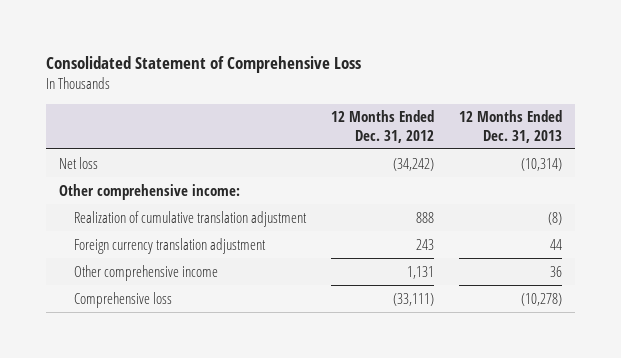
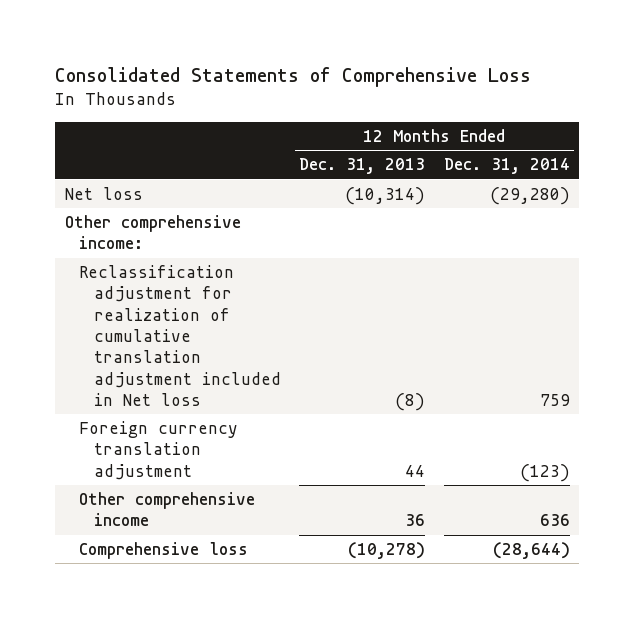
- Consolidated Statement of Comprehensive Loss
+ Consolidated Statements of Comprehensive Loss
- | 12 Months Ended Dec. 31, 2012 | 12 Months Ended Dec. 31, 2013
+ | 12 Months Ended Dec. 31, 2013 | 12 Months Ended Dec. 31, 2014
- Realization of cumulative translation adjustment | 888 | (8)
+ Reclassification adjustment for realization of cumulative translation adjustment included in Net loss | (8) | 759

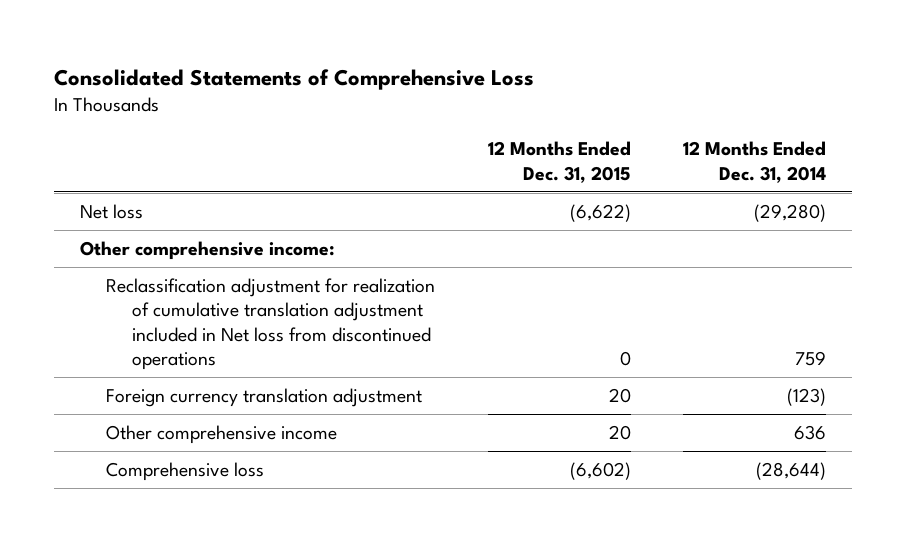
- | 12 Months Ended Dec. 31, 2013 | 12 Months Ended Dec. 31, 2014
+ | 12 Months Ended Dec. 31, 2015 | 12 Months Ended Dec. 31, 2014
- Reclassification adjustment for realization of cumulative translation adjustment included in Net loss | (8) | 759
+ Reclassification adjustment for realization of cumulative translation adjustment included in Net loss from discontinued operations | 0 | 759

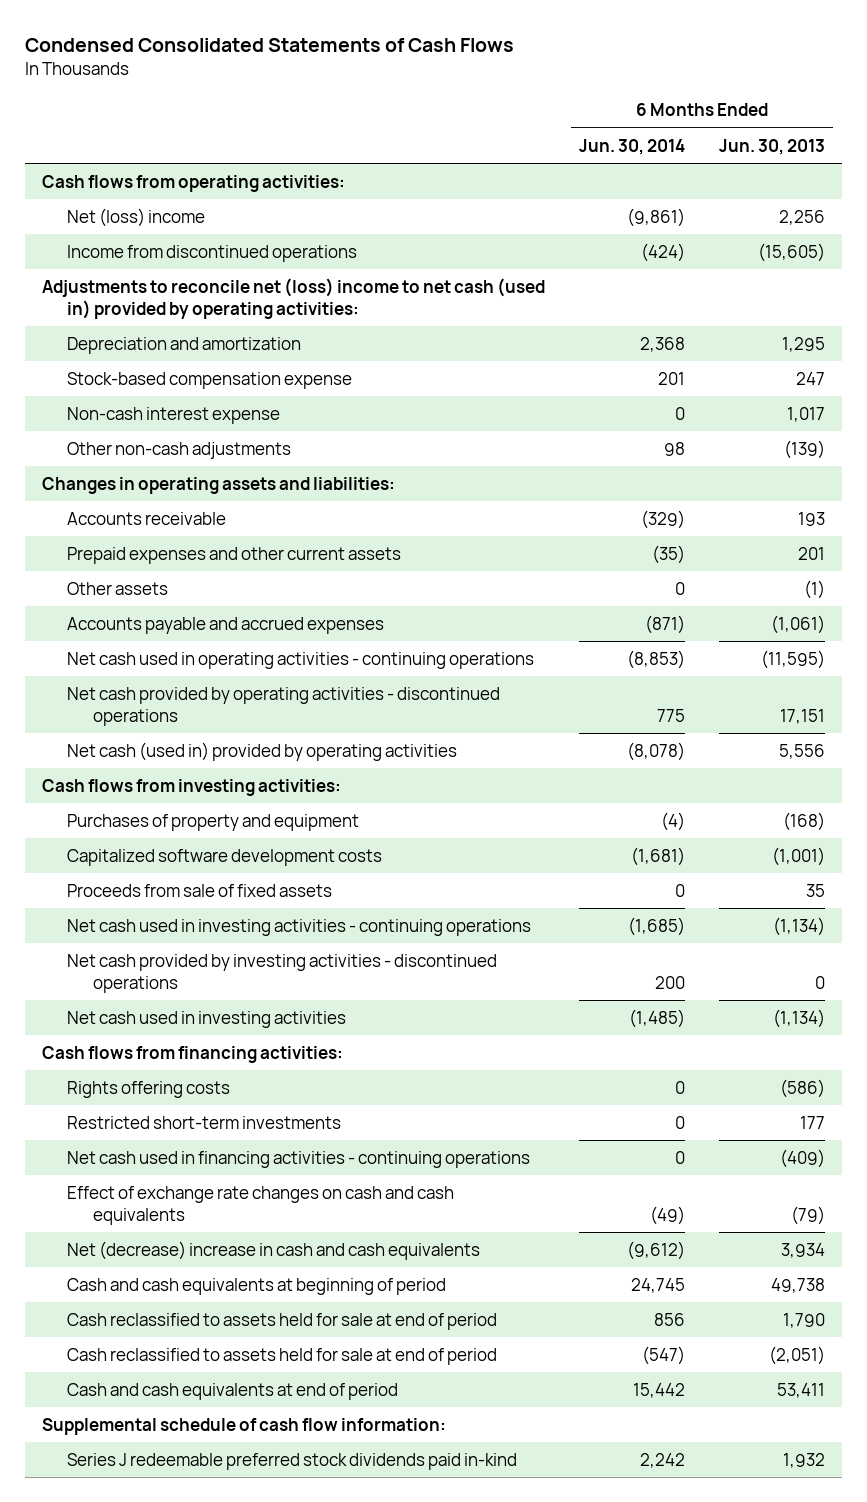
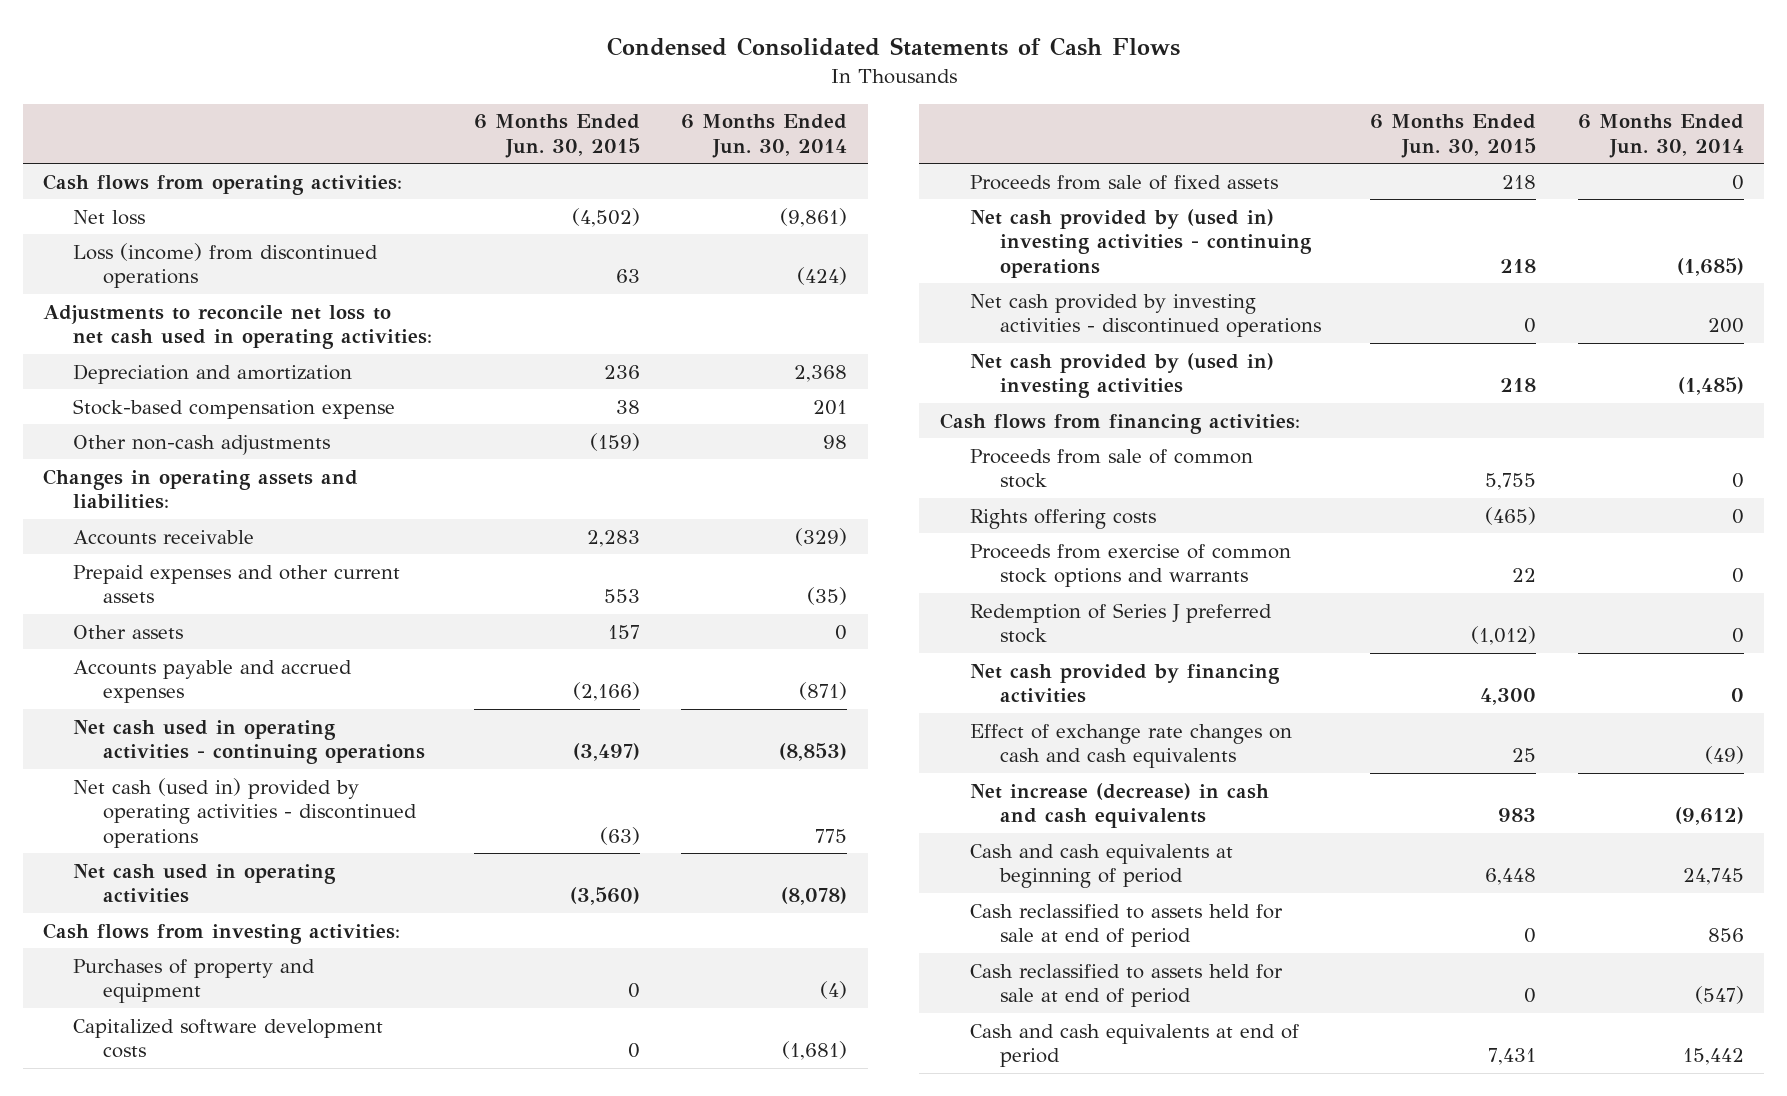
- | 6 Months Ended Jun. 30, 2014 | 6 Months Ended Jun. 30, 2013
+ | 6 Months Ended Jun. 30, 2015 | 6 Months Ended Jun. 30, 2014
- Net (loss) income | (9,861) | 2,256
- Income from discontinued operations | (424) | (15,605)
- Adjustments to reconcile net (loss) income to net cash (used in) provided by operating activities:
+ Net loss | (4,502) | (9,861)
+ Loss (income) from discontinued operations | 63 | (424)
+ Adjustments to reconcile net loss to net cash used in operating activities:
- Non-cash interest expense | 0 | 1,017
- Net cash provided by operating activities - discontinued operations | 775 | 17,151
- Net cash (used in) provided by operating activities | (8,078) | 5,556
+ Net cash (used in) provided by operating activities - discontinued operations | (63) | 775
+ Net cash used in operating activities | (3,560) | (8,078)
- Net cash used in investing activities - continuing operations | (1,685) | (1,134)
+ Net cash provided by (used in) investing activities - continuing operations | 218 | (1,685)
- Net cash used in investing activities | (1,485) | (1,134)
+ Net cash provided by (used in) investing activities | 218 | (1,485)
+ Proceeds from sale of common stock | 5,755 | 0
- Restricted short-term investments | 0 | 177
- Net cash used in financing activities - continuing operations | 0 | (409)
+ Proceeds from exercise of common stock options and warrants | 22 | 0
+ Redemption of Series J preferred stock | (1,012) | 0
+ Net cash provided by financing activities | 4,300 | 0
- Net (decrease) increase in cash and cash equivalents | (9,612) | 3,934
+ Net increase (decrease) in cash and cash equivalents | 983 | (9,612)
- Supplemental schedule of cash flow information:
- Series J redeemable preferred stock dividends paid in-kind | 2,242 | 1,932

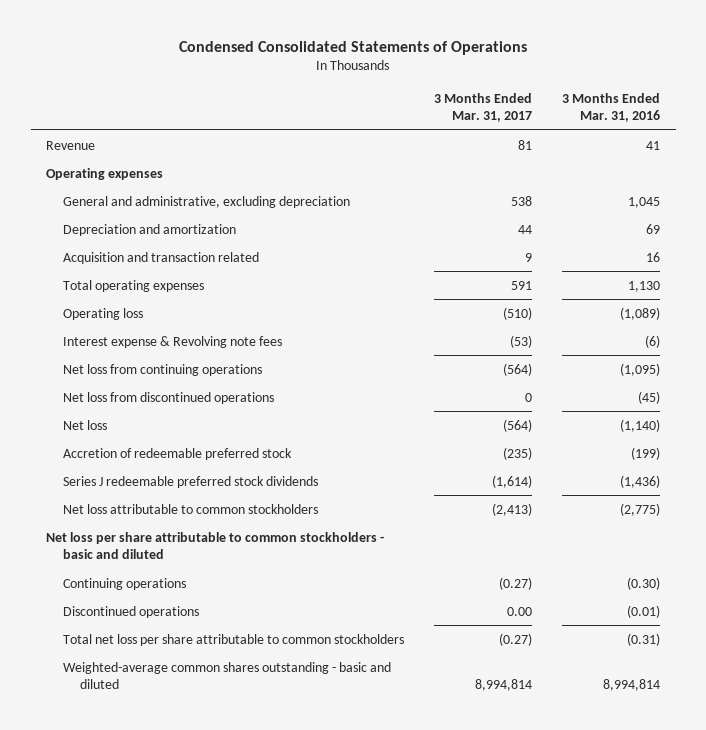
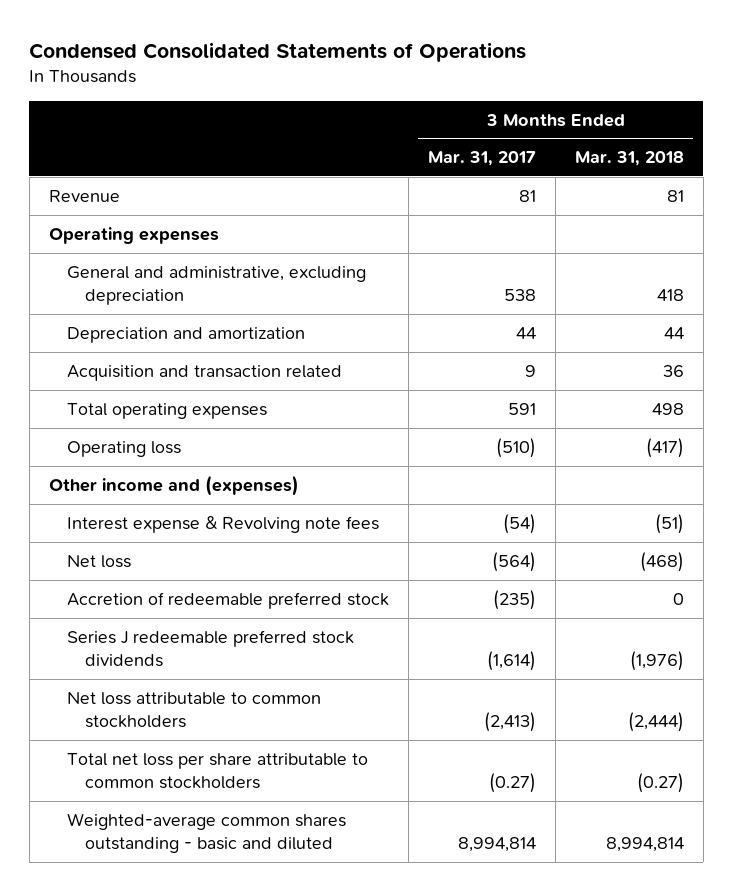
- | 3 Months Ended Mar. 31, 2017 | 3 Months Ended Mar. 31, 2016
+ | 3 Months Ended Mar. 31, 2017 | 3 Months Ended Mar. 31, 2018
- Interest expense & Revolving note fees | (53) | (6)
- Net loss from continuing operations | (564) | (1,095)
- Net loss from discontinued operations | 0 | (45)
+ Other income and (expenses)
+ Interest expense & Revolving note fees | (54) | (51)
- Net loss per share attributable to common stockholders - basic and diluted
- Continuing operations | (0.27) | (0.30)
- Discontinued operations | 0.00 | (0.01)

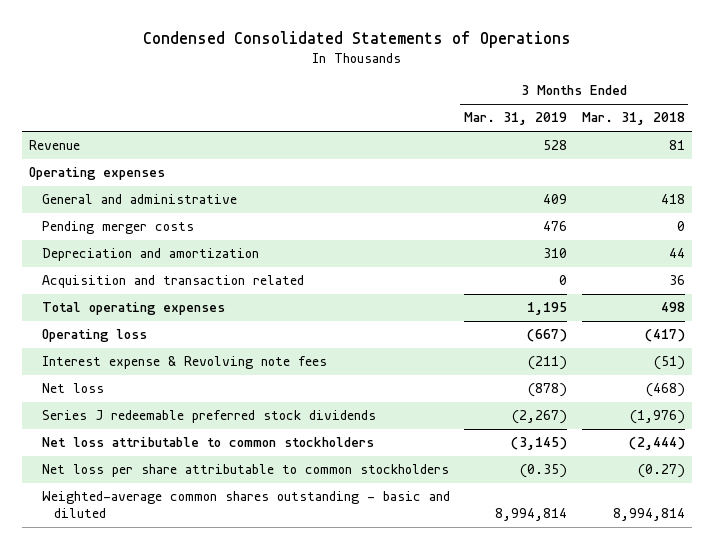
- | 3 Months Ended Mar. 31, 2017 | 3 Months Ended Mar. 31, 2018
+ | 3 Months Ended Mar. 31, 2019 | 3 Months Ended Mar. 31, 2018
- General and administrative, excluding depreciation | 538 | 418
+ General and administrative | 409 | 418
+ Pending merger costs | 476 | 0
- Other income and (expenses)
- Accretion of redeemable preferred stock | (235) | 0
- Total net loss per share attributable to common stockholders | (0.27) | (0.27)
+ Net loss per share attributable to common stockholders | (0.35) | (0.27)

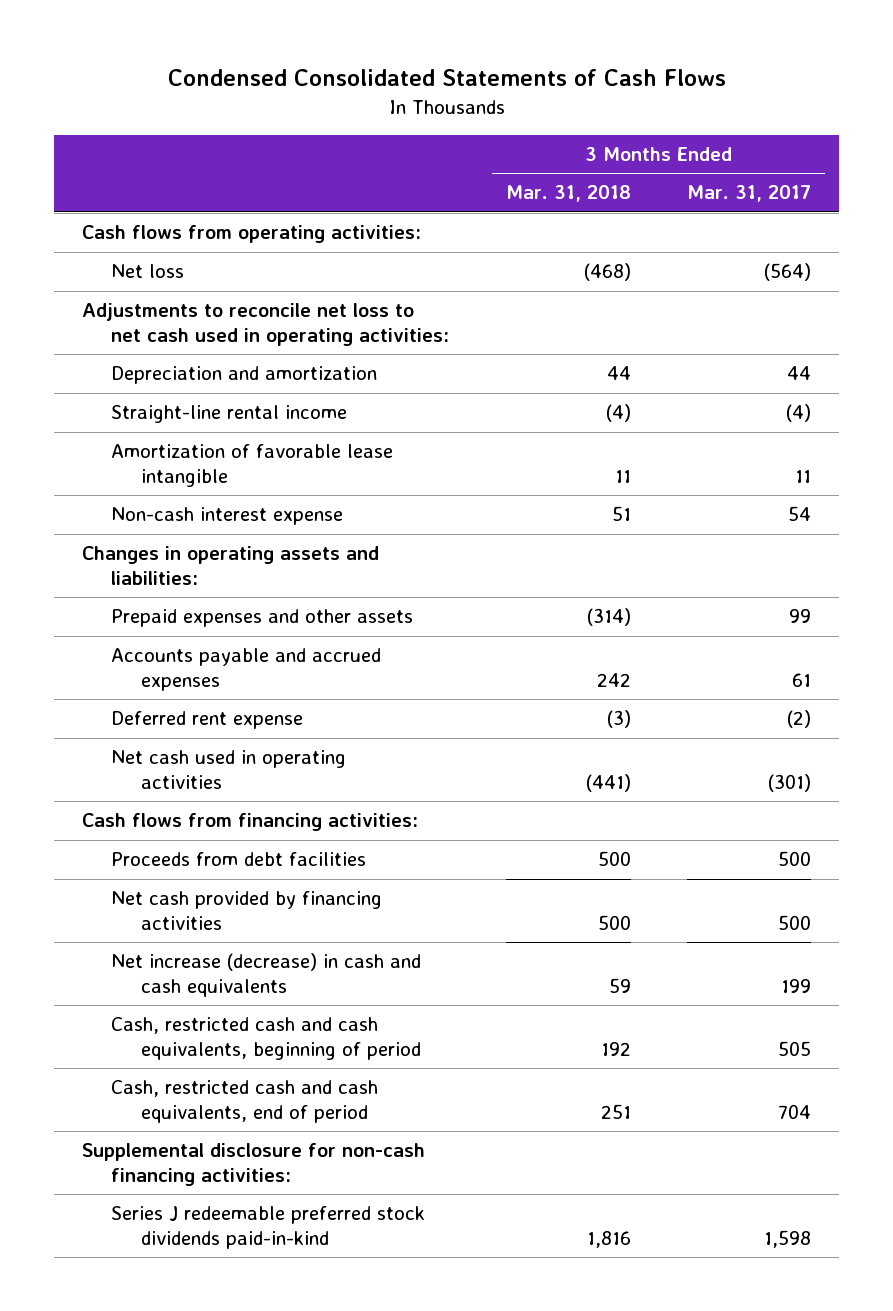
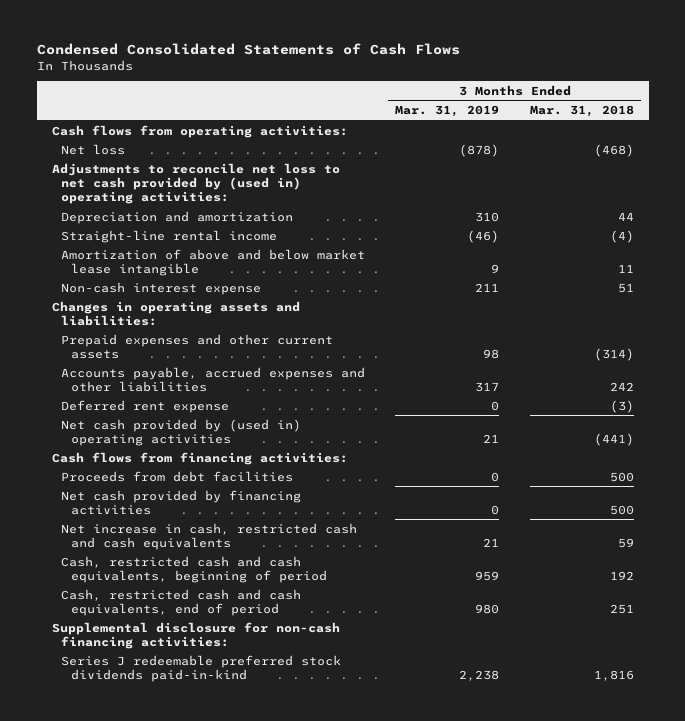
- | 3 Months Ended Mar. 31, 2018 | 3 Months Ended Mar. 31, 2017
+ | 3 Months Ended Mar. 31, 2019 | 3 Months Ended Mar. 31, 2018
- Adjustments to reconcile net loss to net cash used in operating activities:
+ Adjustments to reconcile net loss to net cash provided by (used in) operating activities:
- Amortization of favorable lease intangible | 11 | 11
+ Amortization of above and below market lease intangible | 9 | 11
- Prepaid expenses and other assets | (314) | 99
- Accounts payable and accrued expenses | 242 | 61
+ Prepaid expenses and other current assets | 98 | (314)
+ Accounts payable, accrued expenses and other liabilities | 317 | 242
- Net cash used in operating activities | (441) | (301)
+ Net cash provided by (used in) operating activities | 21 | (441)
- Net increase (decrease) in cash and cash equivalents | 59 | 199
+ Net increase in cash, restricted cash and cash equivalents | 21 | 59

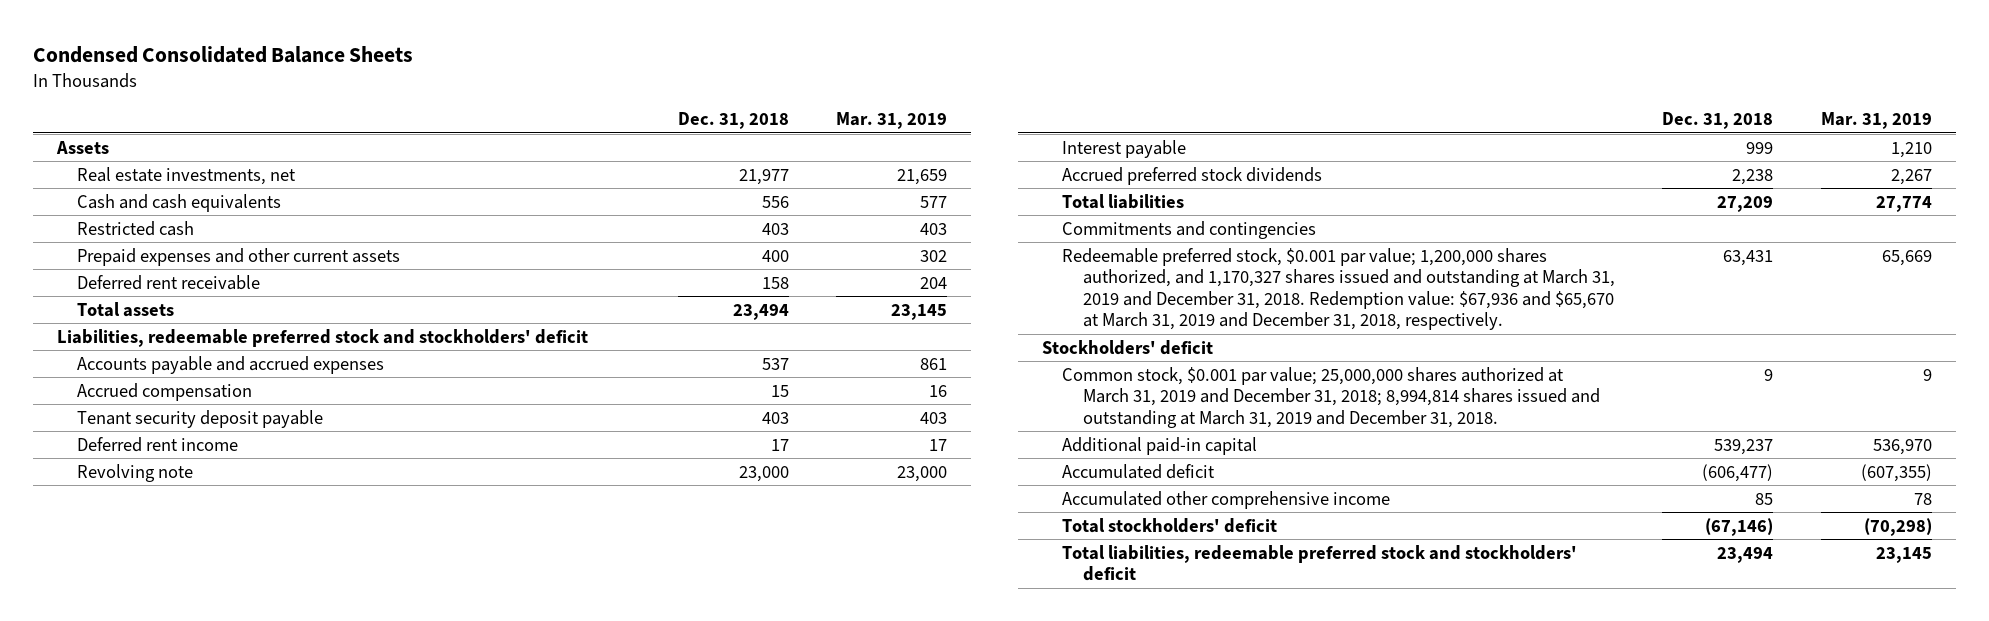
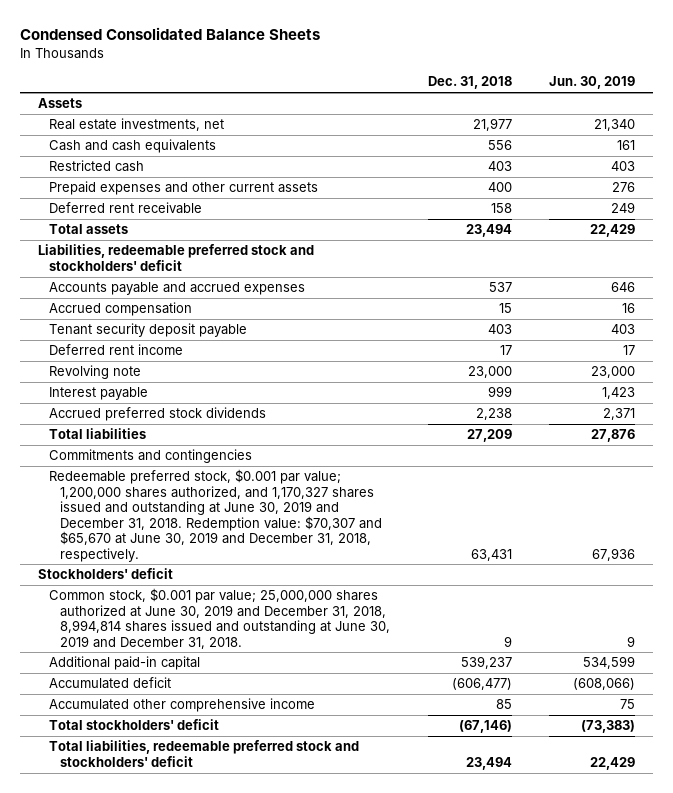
- | Dec. 31, 2018 | Mar. 31, 2019
+ | Dec. 31, 2018 | Jun. 30, 2019
- Redeemable preferred stock, $0.001 par value; 1,200,000 shares authorized, and 1,170,327 shares issued and outstanding at March 31, 2019 and December 31, 2018. Redemption value: $67,936 and $65,670 at March 31, 2019 and December 31, 2018, respectively. | 63,431 | 65,669
+ Redeemable preferred stock, $0.001 par value; 1,200,000 shares authorized, and 1,170,327 shares issued and outstanding at June 30, 2019 and December 31, 2018. Redemption value: $70,307 and $65,670 at June 30, 2019 and December 31, 2018, respectively. | 63,431 | 67,936
- Common stock, $0.001 par value; 25,000,000 shares authorized at March 31, 2019 and December 31, 2018; 8,994,814 shares issued and outstanding at March 31, 2019 and December 31, 2018. | 9 | 9
+ Common stock, $0.001 par value; 25,000,000 shares authorized at June 30, 2019 and December 31, 2018, 8,994,814 shares issued and outstanding at June 30, 2019 and December 31, 2018. | 9 | 9

